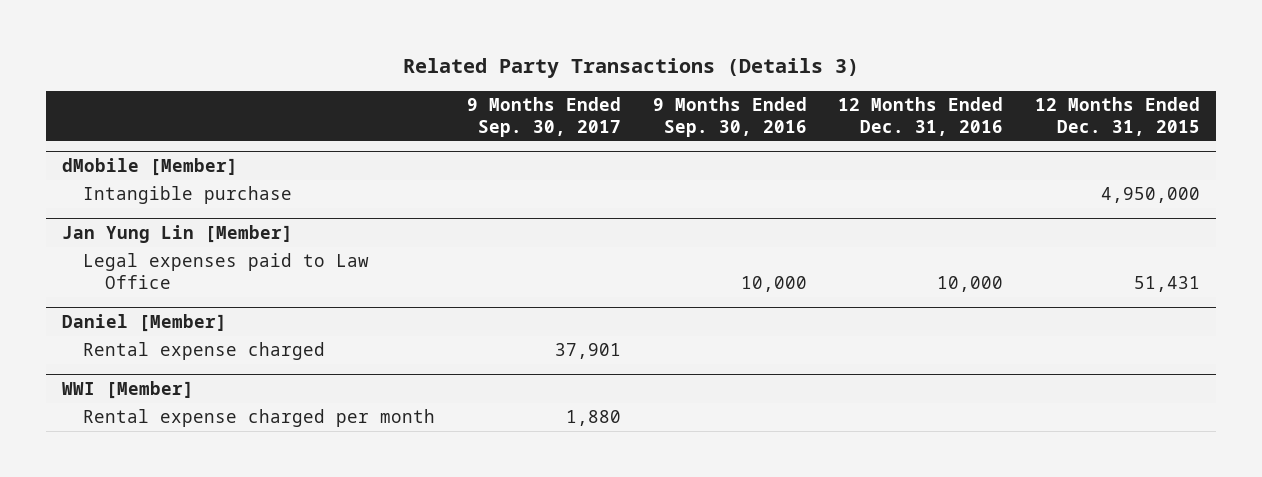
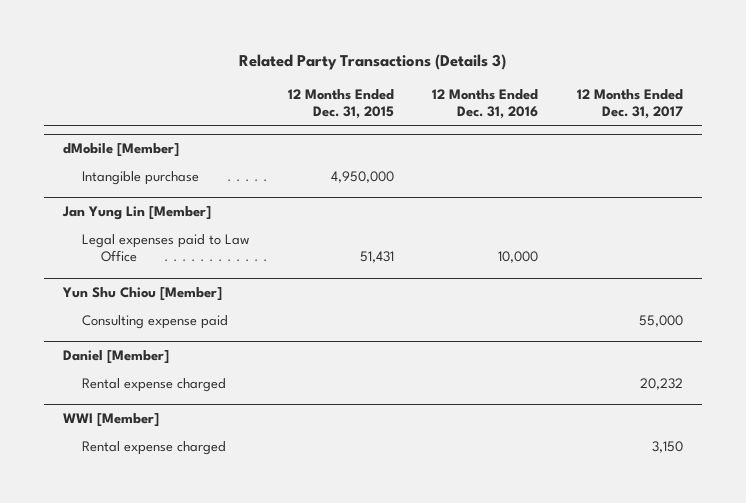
- | 9 Months Ended Sep. 30, 2017 | 9 Months Ended Sep. 30, 2016 | 12 Months Ended Dec. 31, 2016 | 12 Months Ended Dec. 31, 2015
+ | 12 Months Ended Dec. 31, 2015 | 12 Months Ended Dec. 31, 2016 | 12 Months Ended Dec. 31, 2017
+ Yun Shu Chiou [Member]
+ Consulting expense paid | | | 55,000
@ WWI [Member]
- Rental expense charged per month | 1,880 | | |
+ Rental expense charged | | | 3,150

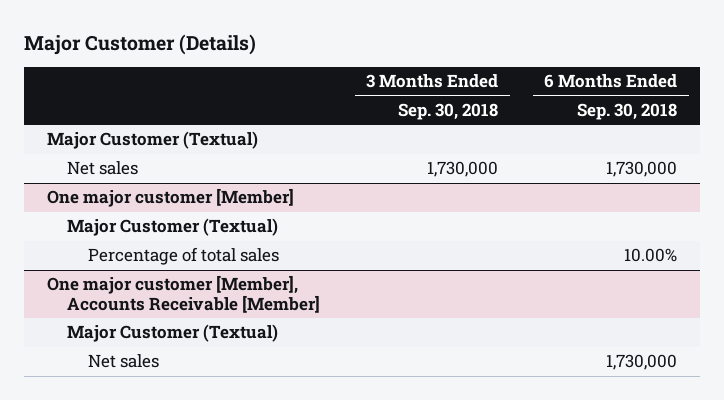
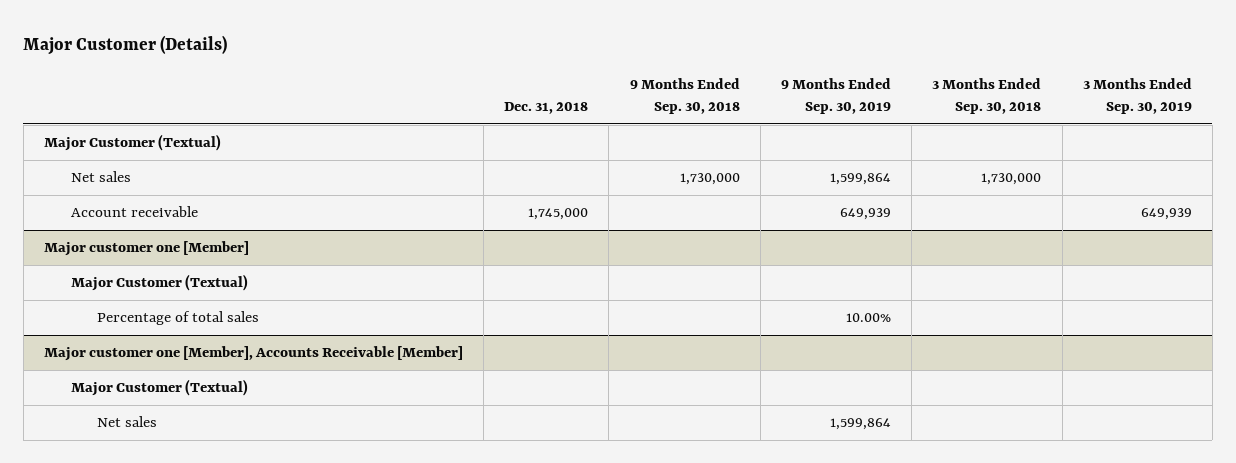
- | 3 Months Ended Sep. 30, 2018 | 6 Months Ended Sep. 30, 2018
+ | Dec. 31, 2018 | 9 Months Ended Sep. 30, 2018 | 9 Months Ended Sep. 30, 2019 | 3 Months Ended Sep. 30, 2018 | 3 Months Ended Sep. 30, 2019
- One major customer [Member]
+ Account receivable | 1,745,000 | | 649,939 | | 649,939
+ Major customer one [Member]
- One major customer [Member], Accounts Receivable [Member]
+ Major customer one [Member], Accounts Receivable [Member]

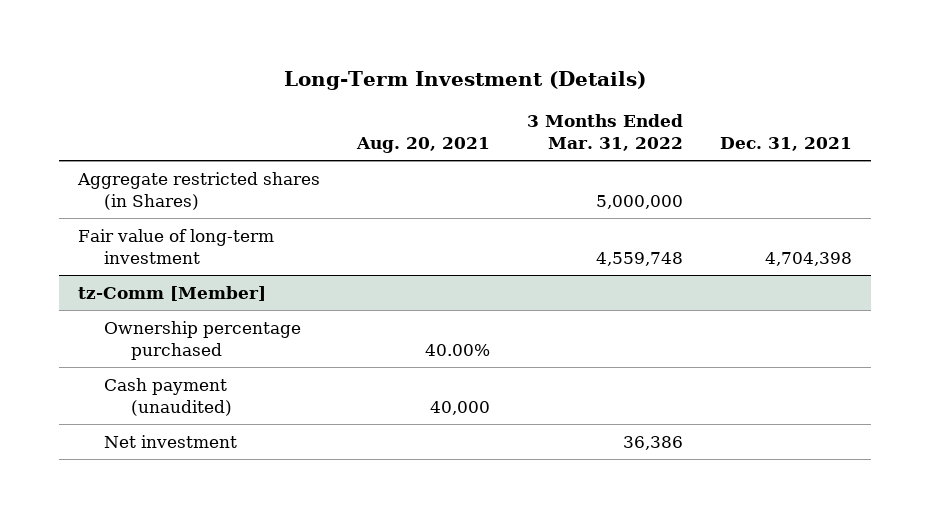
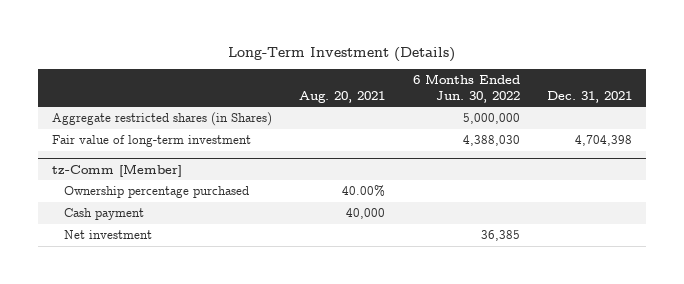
- | Aug. 20, 2021 | 3 Months Ended Mar. 31, 2022 | Dec. 31, 2021
+ | Aug. 20, 2021 | 6 Months Ended Jun. 30, 2022 | Dec. 31, 2021
@ tz-Comm [Member]
- Cash payment (unaudited) | 40,000 | |
+ Cash payment | 40,000 | |

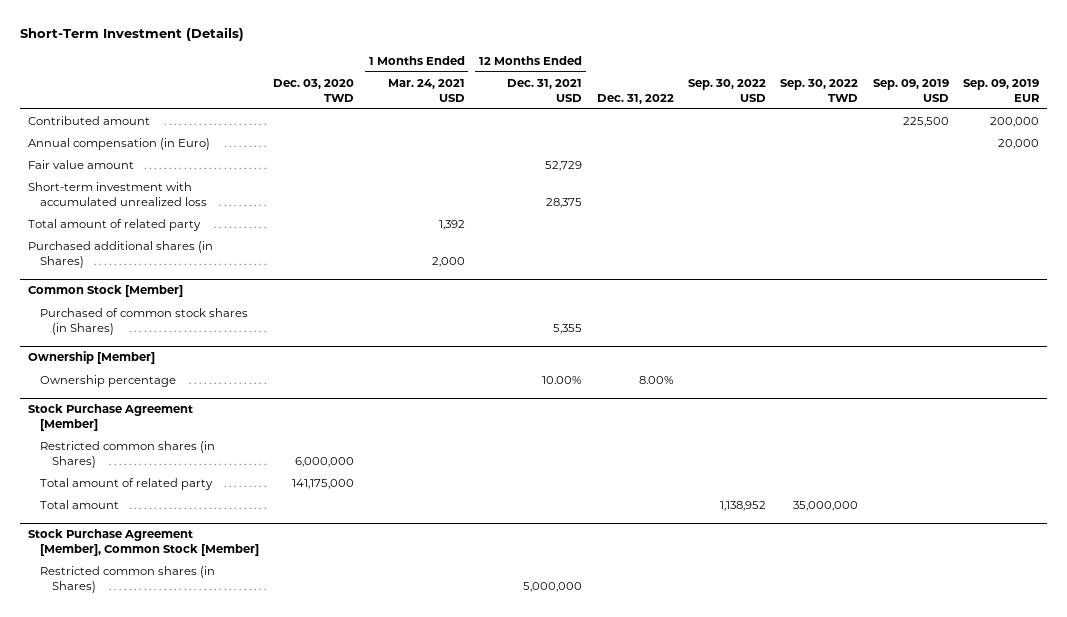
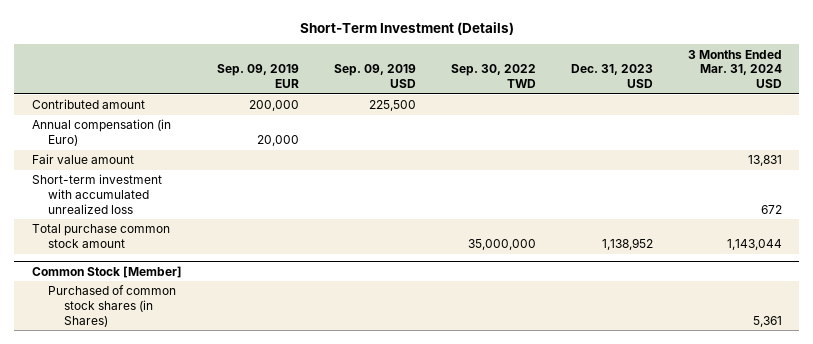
- | Dec. 03, 2020 TWD | 1 Months Ended Mar. 24, 2021 USD | 12 Months Ended Dec. 31, 2021 USD | Dec. 31, 2022 | Sep. 30, 2022 USD | Sep. 30, 2022 TWD | Sep. 09, 2019 USD | Sep. 09, 2019 EUR
+ | Sep. 09, 2019 EUR | Sep. 09, 2019 USD | Sep. 30, 2022 TWD | Dec. 31, 2023 USD | 3 Months Ended Mar. 31, 2024 USD
- Total amount of related party | | 1,392 | | | | | |
- Purchased additional shares (in Shares) | | 2,000 | | | | | |
+ Total purchase common stock amount | | | 35,000,000 | 1,138,952 | 1,143,044
- Ownership [Member]
- Ownership percentage | | | 10.00% | 8.00% | | | |
- Stock Purchase Agreement [Member]
- Restricted common shares (in Shares) | 6,000,000 | | | | | | |
- Total amount of related party | 141,175,000 | | | | | | |
- Total amount | | | | | 1,138,952 | 35,000,000 | |
- Stock Purchase Agreement [Member], Common Stock [Member]
- Restricted common shares (in Shares) | | | 5,000,000 | | | | |

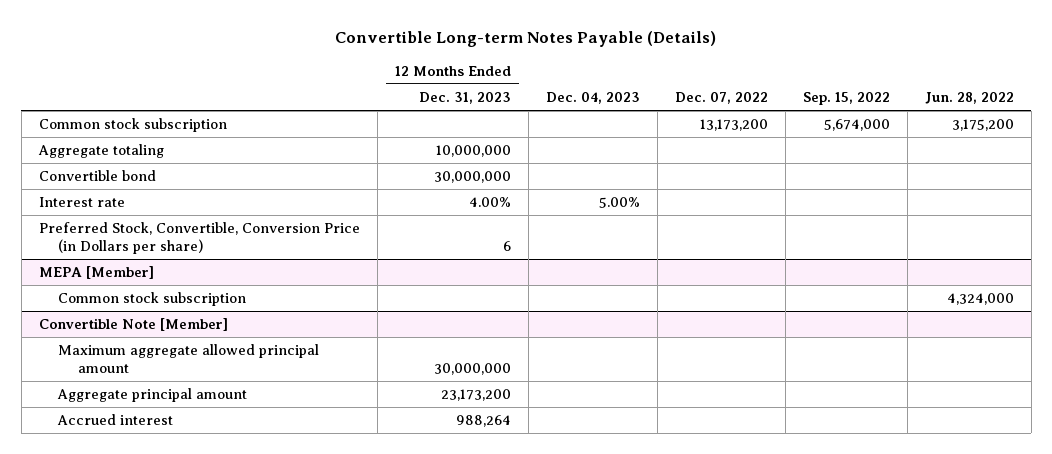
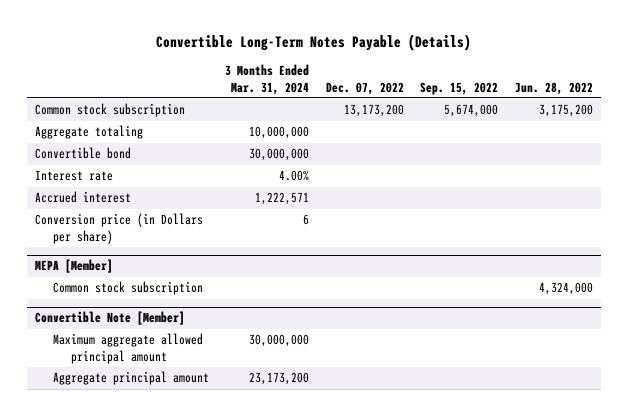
- Convertible Long-term Notes Payable (Details)
+ Convertible Long-Term Notes Payable (Details)
- | 12 Months Ended Dec. 31, 2023 | Dec. 04, 2023 | Dec. 07, 2022 | Sep. 15, 2022 | Jun. 28, 2022
+ | 3 Months Ended Mar. 31, 2024 | Dec. 07, 2022 | Sep. 15, 2022 | Jun. 28, 2022
- Preferred Stock, Convertible, Conversion Price (in Dollars per share) | 6 | | | |
+ Accrued interest | 1,222,571 | | |
+ Conversion price (in Dollars per share) | 6 | | |
@ Convertible Note [Member]
- Accrued interest | 988,264 | | | |

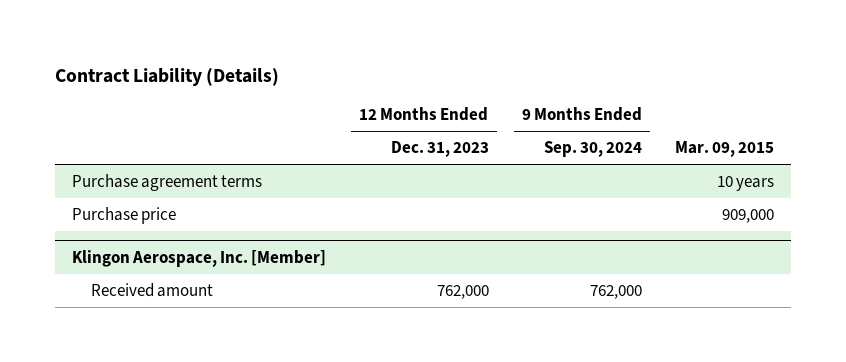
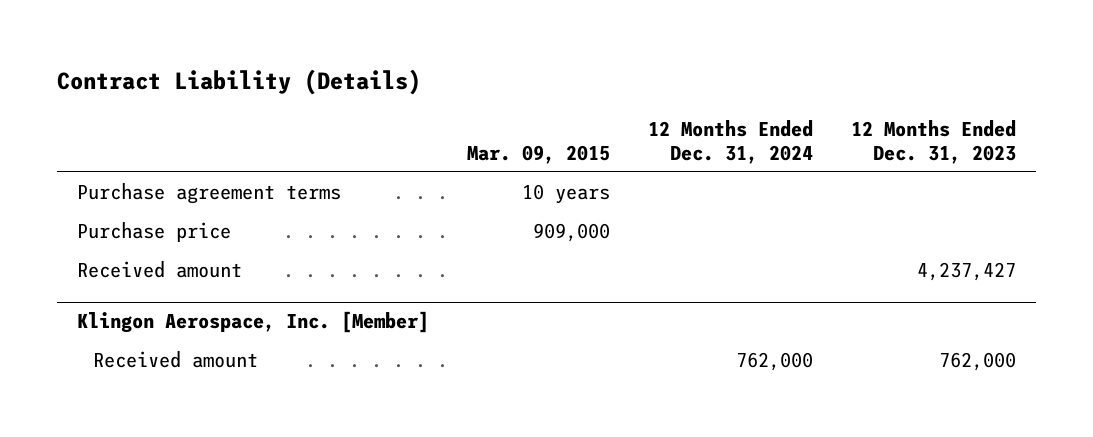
- | 12 Months Ended Dec. 31, 2023 | 9 Months Ended Sep. 30, 2024 | Mar. 09, 2015
+ | Mar. 09, 2015 | 12 Months Ended Dec. 31, 2024 | 12 Months Ended Dec. 31, 2023
+ Received amount | | | 4,237,427

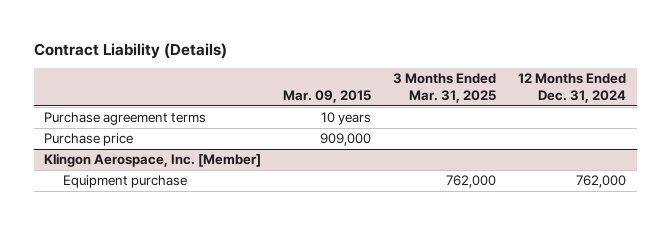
- | Mar. 09, 2015 | 12 Months Ended Dec. 31, 2024 | 12 Months Ended Dec. 31, 2023
+ | Mar. 09, 2015 | 3 Months Ended Mar. 31, 2025 | 12 Months Ended Dec. 31, 2024
- Received amount | | | 4,237,427
@ Klingon Aerospace, Inc. [Member]
- Received amount | | 762,000 | 762,000
+ Equipment purchase | | 762,000 | 762,000

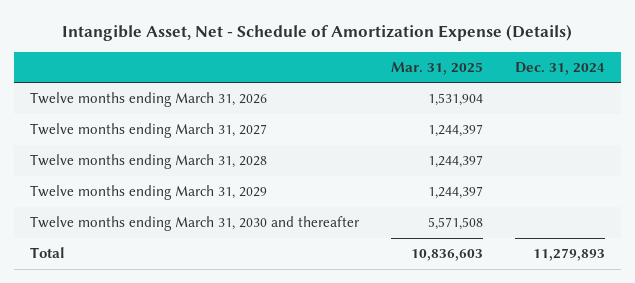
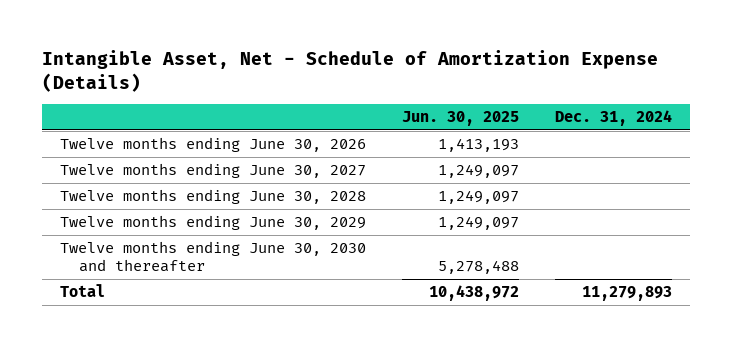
- | Mar. 31, 2025 | Dec. 31, 2024
+ | Jun. 30, 2025 | Dec. 31, 2024
- Twelve months ending March 31, 2026 | 1,531,904 |
- Twelve months ending March 31, 2027 | 1,244,397 |
- Twelve months ending March 31, 2028 | 1,244,397 |
- Twelve months ending March 31, 2029 | 1,244,397 |
- Twelve months ending March 31, 2030 and thereafter | 5,571,508 |
+ Twelve months ending June 30, 2026 | 1,413,193 |
+ Twelve months ending June 30, 2027 | 1,249,097 |
+ Twelve months ending June 30, 2028 | 1,249,097 |
+ Twelve months ending June 30, 2029 | 1,249,097 |
+ Twelve months ending June 30, 2030 and thereafter | 5,278,488 |

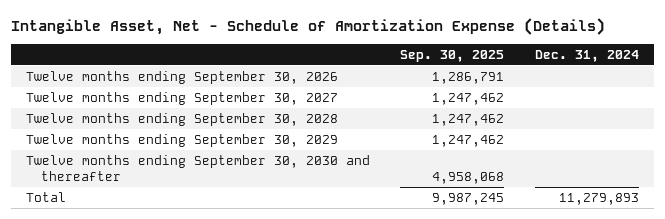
- | Jun. 30, 2025 | Dec. 31, 2024
+ | Sep. 30, 2025 | Dec. 31, 2024
- Twelve months ending June 30, 2026 | 1,413,193 |
- Twelve months ending June 30, 2027 | 1,249,097 |
- Twelve months ending June 30, 2028 | 1,249,097 |
- Twelve months ending June 30, 2029 | 1,249,097 |
- Twelve months ending June 30, 2030 and thereafter | 5,278,488 |
+ Twelve months ending September 30, 2026 | 1,286,791 |
+ Twelve months ending September 30, 2027 | 1,247,462 |
+ Twelve months ending September 30, 2028 | 1,247,462 |
+ Twelve months ending September 30, 2029 | 1,247,462 |
+ Twelve months ending September 30, 2030 and thereafter | 4,958,068 |

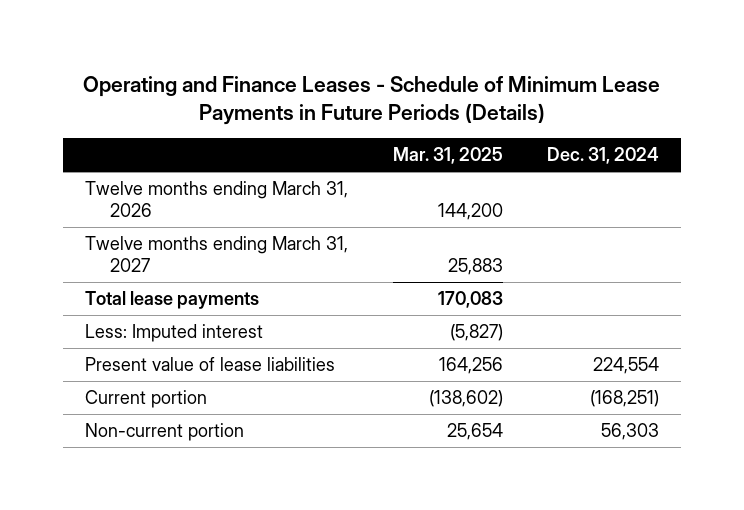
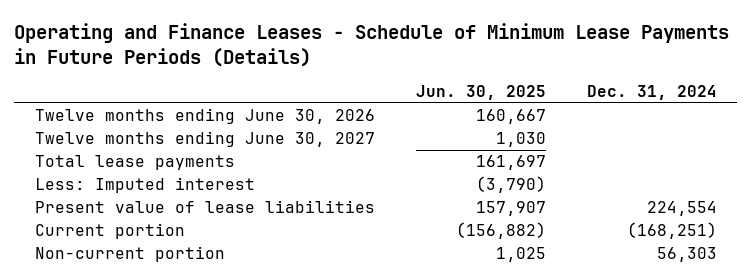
- | Mar. 31, 2025 | Dec. 31, 2024
+ | Jun. 30, 2025 | Dec. 31, 2024
- Twelve months ending March 31, 2026 | 144,200 |
- Twelve months ending March 31, 2027 | 25,883 |
+ Twelve months ending June 30, 2026 | 160,667 |
+ Twelve months ending June 30, 2027 | 1,030 |

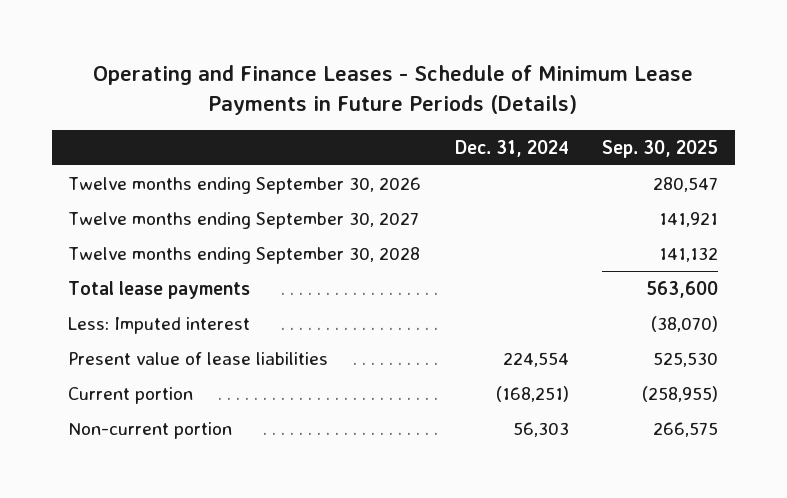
- | Jun. 30, 2025 | Dec. 31, 2024
+ | Dec. 31, 2024 | Sep. 30, 2025
- Twelve months ending June 30, 2026 | 160,667 |
- Twelve months ending June 30, 2027 | 1,030 |
+ Twelve months ending September 30, 2026 | | 280,547
+ Twelve months ending September 30, 2027 | | 141,921
+ Twelve months ending September 30, 2028 | | 141,132

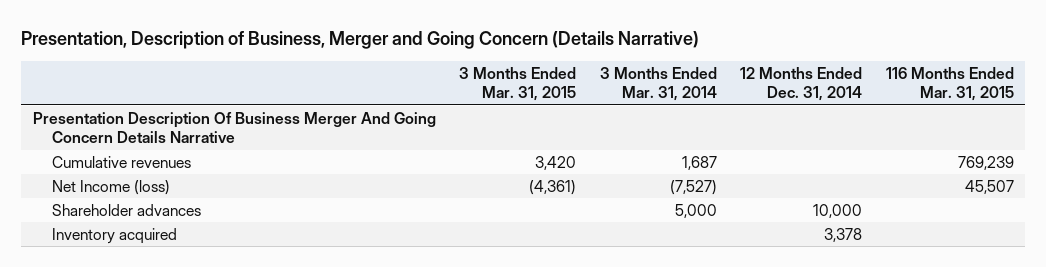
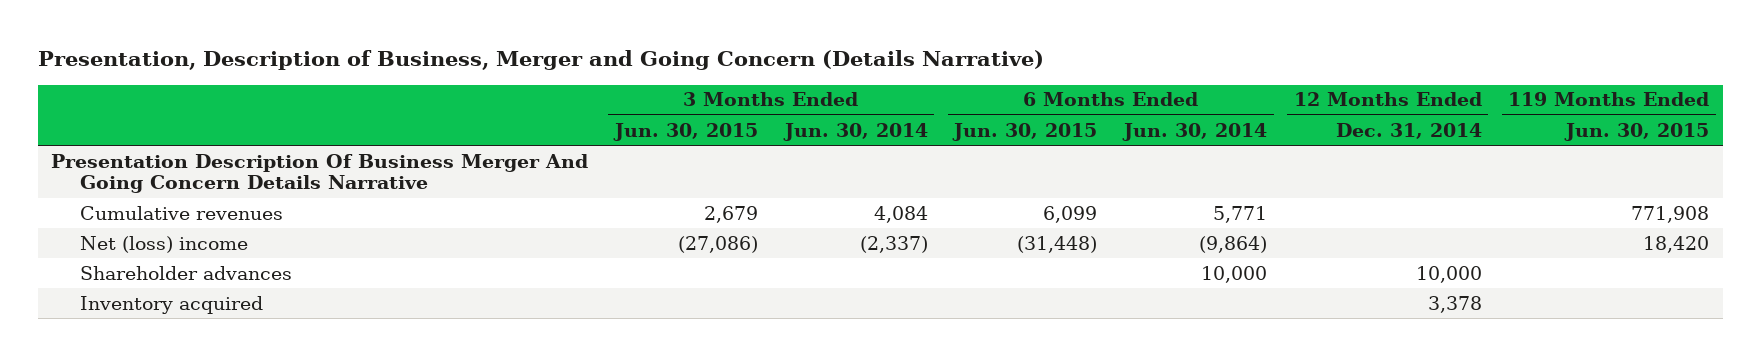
- | 3 Months Ended Mar. 31, 2015 | 3 Months Ended Mar. 31, 2014 | 12 Months Ended Dec. 31, 2014 | 116 Months Ended Mar. 31, 2015
+ | 3 Months Ended Jun. 30, 2015 | 3 Months Ended Jun. 30, 2014 | 6 Months Ended Jun. 30, 2015 | 6 Months Ended Jun. 30, 2014 | 12 Months Ended Dec. 31, 2014 | 119 Months Ended Jun. 30, 2015
- Net Income (loss) | (4,361) | (7,527) | | 45,507
+ Net (loss) income | (27,086) | (2,337) | (31,448) | (9,864) | | 18,420

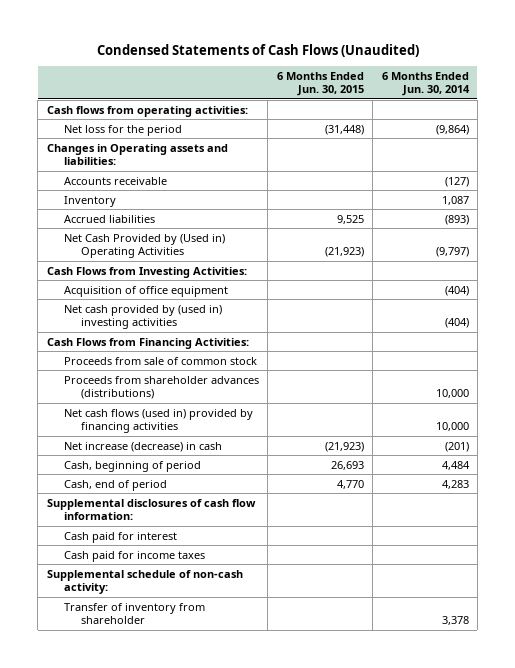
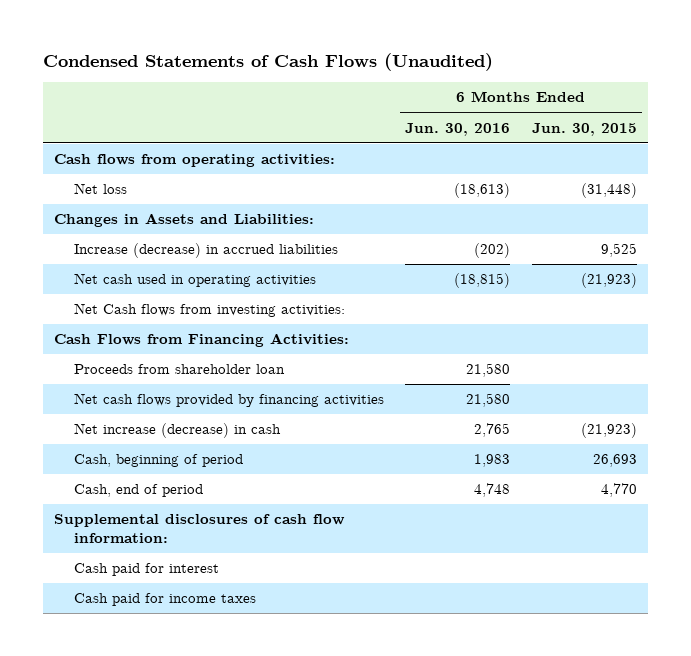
- | 6 Months Ended Jun. 30, 2015 | 6 Months Ended Jun. 30, 2014
+ | 6 Months Ended Jun. 30, 2016 | 6 Months Ended Jun. 30, 2015
- Net loss for the period | (31,448) | (9,864)
- Changes in Operating assets and liabilities:
- Accounts receivable | | (127)
- Inventory | | 1,087
- Accrued liabilities | 9,525 | (893)
- Net Cash Provided by (Used in) Operating Activities | (21,923) | (9,797)
- Cash Flows from Investing Activities:
- Acquisition of office equipment | | (404)
- Net cash provided by (used in) investing activities | | (404)
+ Net loss | (18,613) | (31,448)
+ Changes in Assets and Liabilities:
+ Increase (decrease) in accrued liabilities | (202) | 9,525
+ Net cash used in operating activities | (18,815) | (21,923)
+ Net Cash flows from investing activities:
- Proceeds from sale of common stock
- Proceeds from shareholder advances (distributions) | | 10,000
- Net cash flows (used in) provided by financing activities | | 10,000
+ Proceeds from shareholder loan | 21,580 |
+ Net cash flows provided by financing activities | 21,580 |
- Supplemental schedule of non-cash activity:
- Transfer of inventory from shareholder | | 3,378

